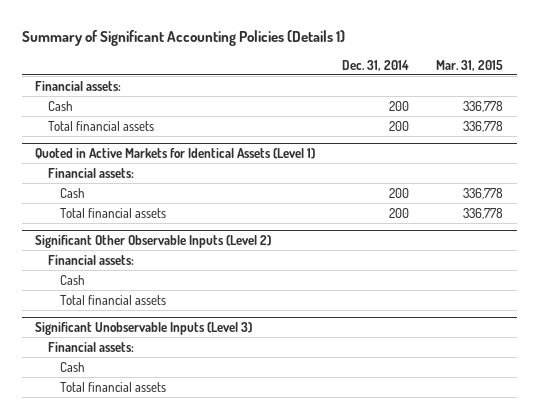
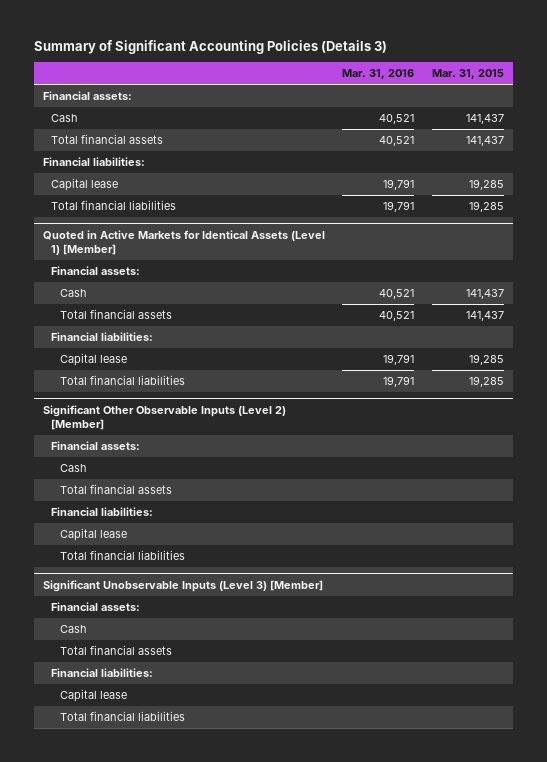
- Summary of Significant Accounting Policies (Details 1)
+ Summary of Significant Accounting Policies (Details 3)
- | Dec. 31, 2014 | Mar. 31, 2015
+ | Mar. 31, 2016 | Mar. 31, 2015
- Cash | 200 | 336,778
- Total financial assets | 200 | 336,778
- Quoted in Active Markets for Identical Assets (Level 1)
+ Cash | 40,521 | 141,437
+ Total financial assets | 40,521 | 141,437
+ Financial liabilities:
+ Capital lease | 19,791 | 19,285
+ Total financial liabilities | 19,791 | 19,285
+ Quoted in Active Markets for Identical Assets (Level 1) [Member]
- Cash | 200 | 336,778
- Total financial assets | 200 | 336,778
- Significant Other Observable Inputs (Level 2)
+ Cash | 40,521 | 141,437
+ Total financial assets | 40,521 | 141,437
+ Financial liabilities:
+ Capital lease | 19,791 | 19,285
+ Total financial liabilities | 19,791 | 19,285
+ Significant Other Observable Inputs (Level 2) [Member]
- Significant Unobservable Inputs (Level 3)
+ Financial liabilities:
+ Capital lease
+ Total financial liabilities
+ Significant Unobservable Inputs (Level 3) [Member]
+ Financial liabilities:
+ Capital lease
+ Total financial liabilities

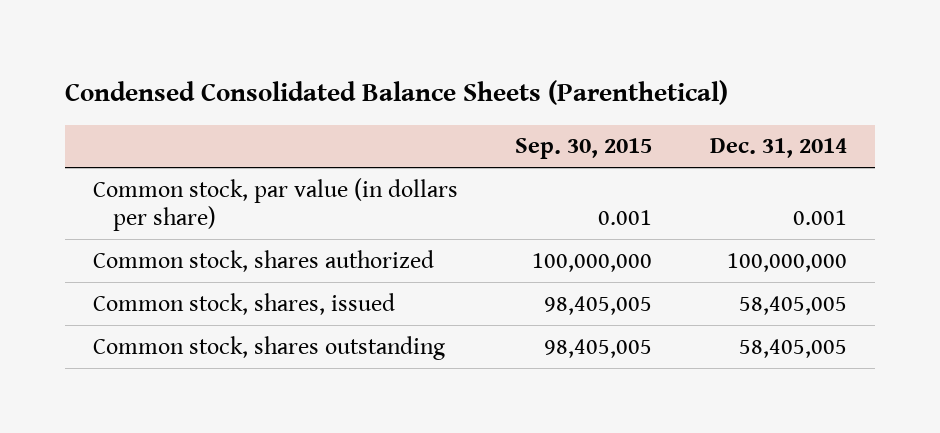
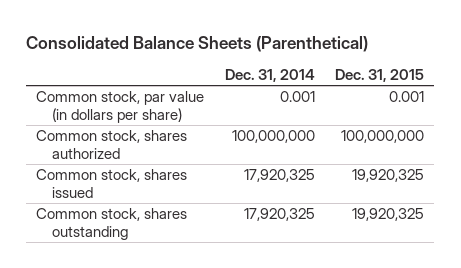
- Condensed Consolidated Balance Sheets (Parenthetical)
+ Consolidated Balance Sheets (Parenthetical)
- | Sep. 30, 2015 | Dec. 31, 2014
+ | Dec. 31, 2014 | Dec. 31, 2015
- Common stock, shares, issued | 98,405,005 | 58,405,005
- Common stock, shares outstanding | 98,405,005 | 58,405,005
+ Common stock, shares issued | 17,920,325 | 19,920,325
+ Common stock, shares outstanding | 17,920,325 | 19,920,325

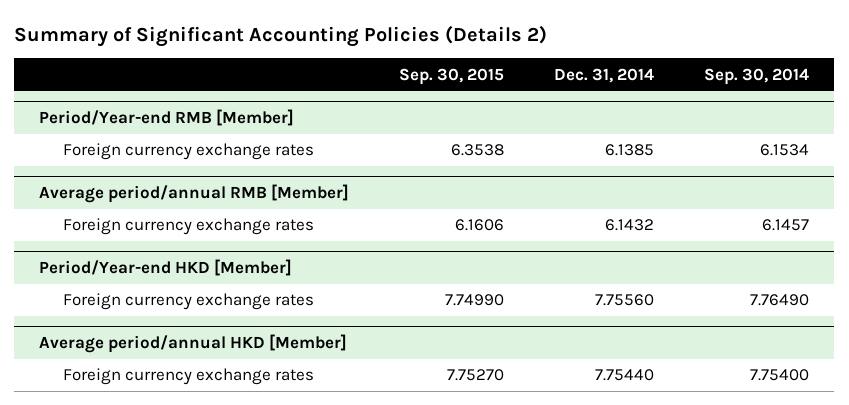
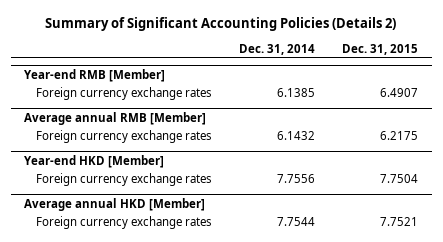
- | Sep. 30, 2015 | Dec. 31, 2014 | Sep. 30, 2014
+ | Dec. 31, 2014 | Dec. 31, 2015
- Period/Year-end RMB [Member]
+ Year-end RMB [Member]
- Average period/annual RMB [Member]
+ Average annual RMB [Member]
- Period/Year-end HKD [Member]
- Foreign currency exchange rates | 7.74990 | 7.75560 | 7.76490
- Average period/annual HKD [Member]
- Foreign currency exchange rates | 7.75270 | 7.75440 | 7.75400
+ Year-end HKD [Member]
+ Foreign currency exchange rates | 7.7556 | 7.7504
+ Average annual HKD [Member]
+ Foreign currency exchange rates | 7.7544 | 7.7521

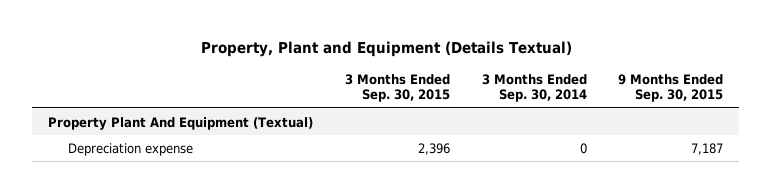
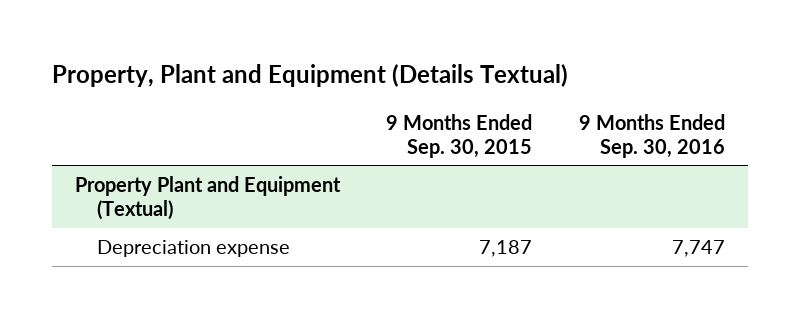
- | 3 Months Ended Sep. 30, 2015 | 3 Months Ended Sep. 30, 2014 | 9 Months Ended Sep. 30, 2015
+ | 9 Months Ended Sep. 30, 2015 | 9 Months Ended Sep. 30, 2016
- Property Plant And Equipment (Textual)
+ Property Plant and Equipment (Textual)

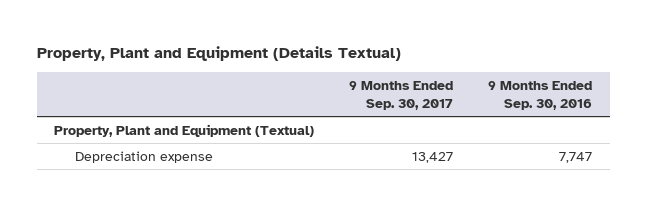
- | 9 Months Ended Sep. 30, 2015 | 9 Months Ended Sep. 30, 2016
+ | 9 Months Ended Sep. 30, 2017 | 9 Months Ended Sep. 30, 2016
- Property Plant and Equipment (Textual)
+ Property, Plant and Equipment (Textual)

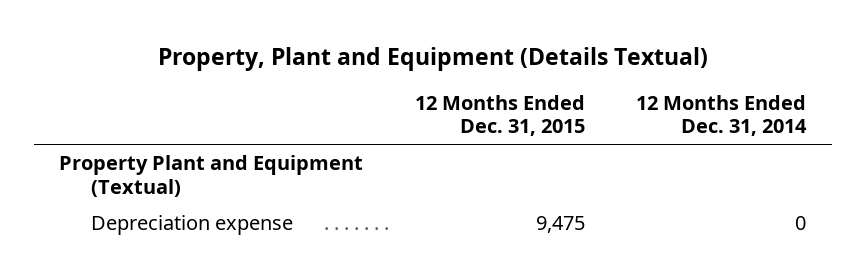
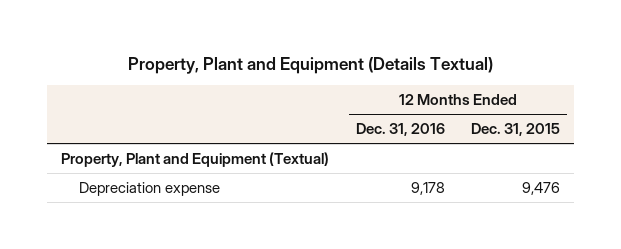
- | 12 Months Ended Dec. 31, 2015 | 12 Months Ended Dec. 31, 2014
+ | 12 Months Ended Dec. 31, 2016 | 12 Months Ended Dec. 31, 2015
- Property Plant and Equipment (Textual)
- Depreciation expense | 9,475 | 0
+ Property, Plant and Equipment (Textual)
+ Depreciation expense | 9,178 | 9,476

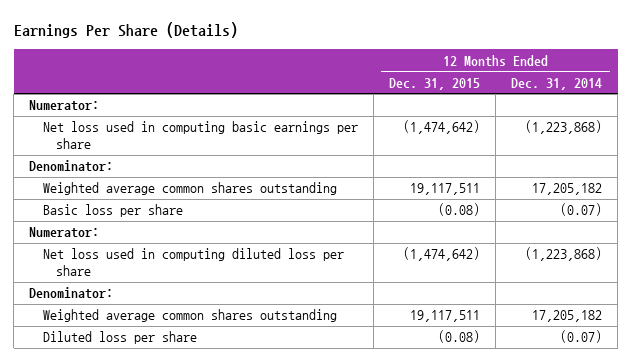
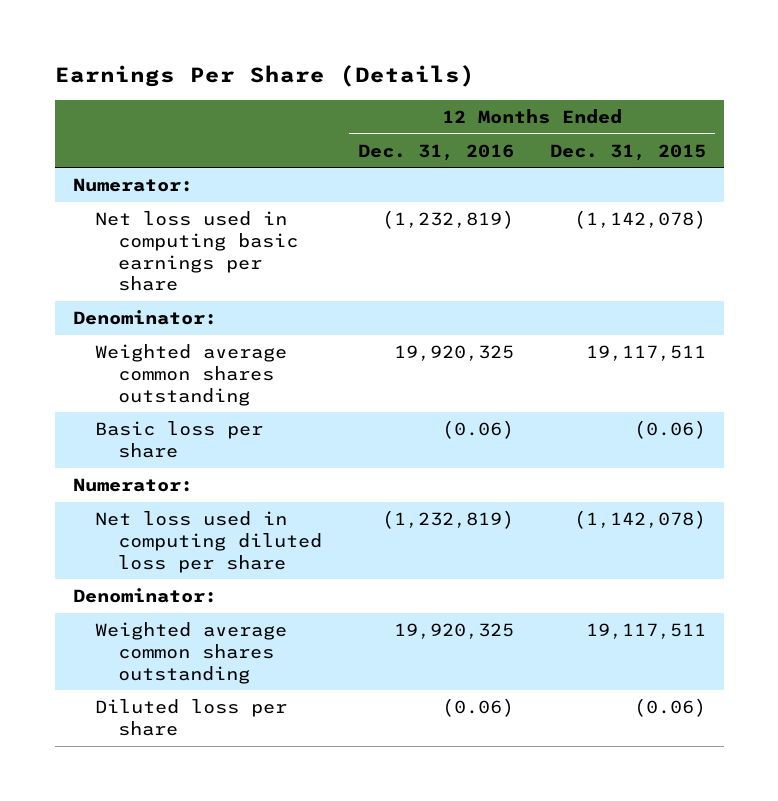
- | 12 Months Ended Dec. 31, 2015 | 12 Months Ended Dec. 31, 2014
+ | 12 Months Ended Dec. 31, 2016 | 12 Months Ended Dec. 31, 2015
- Net loss used in computing basic earnings per share | (1,474,642) | (1,223,868)
+ Net loss used in computing basic earnings per share | (1,232,819) | (1,142,078)
- Basic loss per share | (0.08) | (0.07)
+ Basic loss per share | (0.06) | (0.06)
- Net loss used in computing diluted loss per share | (1,474,642) | (1,223,868)
+ Net loss used in computing diluted loss per share | (1,232,819) | (1,142,078)
- Diluted loss per share | (0.08) | (0.07)
+ Diluted loss per share | (0.06) | (0.06)

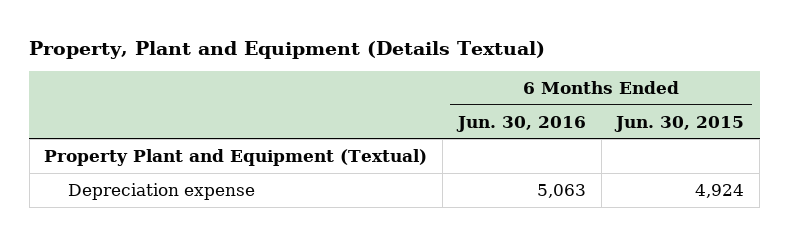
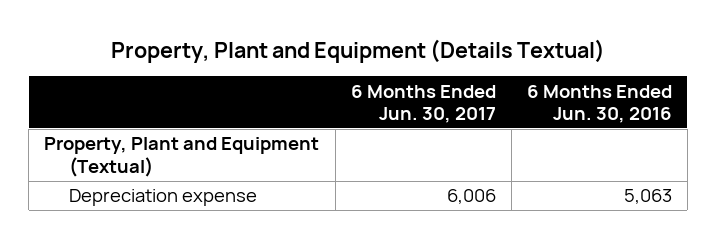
- | 6 Months Ended Jun. 30, 2016 | 6 Months Ended Jun. 30, 2015
+ | 6 Months Ended Jun. 30, 2017 | 6 Months Ended Jun. 30, 2016
- Property Plant and Equipment (Textual)
+ Property, Plant and Equipment (Textual)

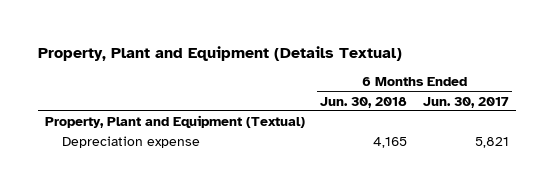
- | 6 Months Ended Jun. 30, 2017 | 6 Months Ended Jun. 30, 2016
+ | 6 Months Ended Jun. 30, 2018 | 6 Months Ended Jun. 30, 2017
- Depreciation expense | 6,006 | 5,063
+ Depreciation expense | 4,165 | 5,821

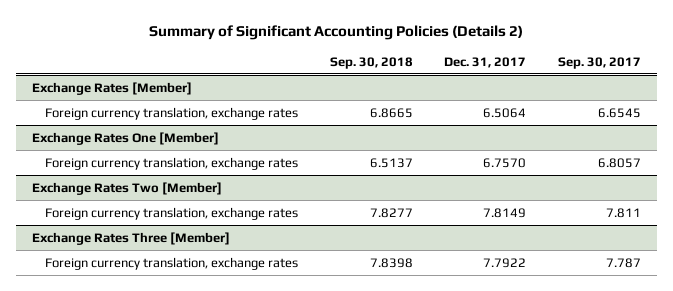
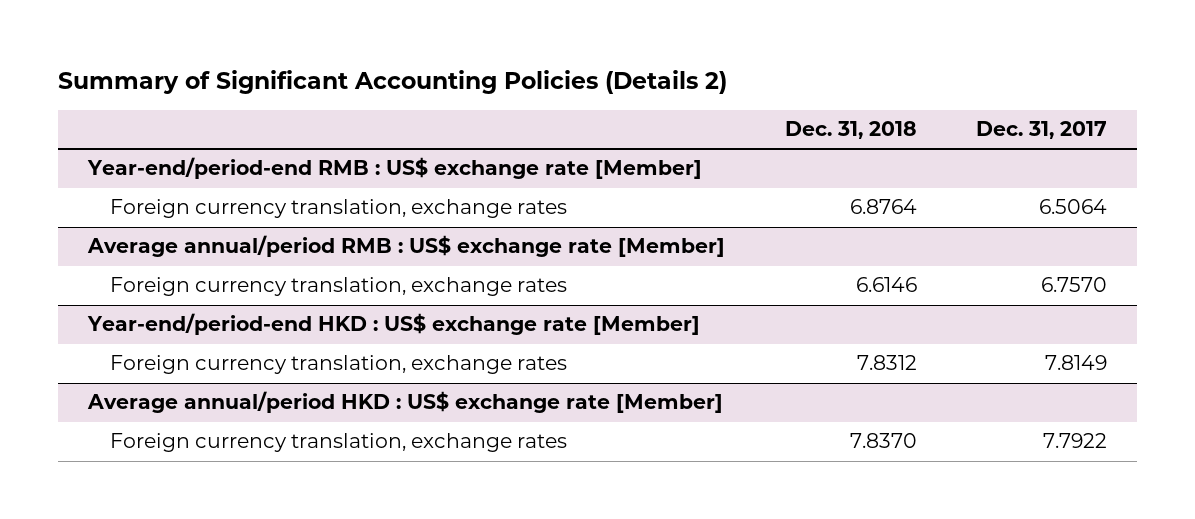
- | Sep. 30, 2018 | Dec. 31, 2017 | Sep. 30, 2017
+ | Dec. 31, 2018 | Dec. 31, 2017
- Exchange Rates [Member]
+ Year-end/period-end RMB : US$ exchange rate [Member]
- Exchange Rates One [Member]
+ Average annual/period RMB : US$ exchange rate [Member]
- Exchange Rates Two [Member]
+ Year-end/period-end HKD : US$ exchange rate [Member]
- Exchange Rates Three [Member]
+ Average annual/period HKD : US$ exchange rate [Member]

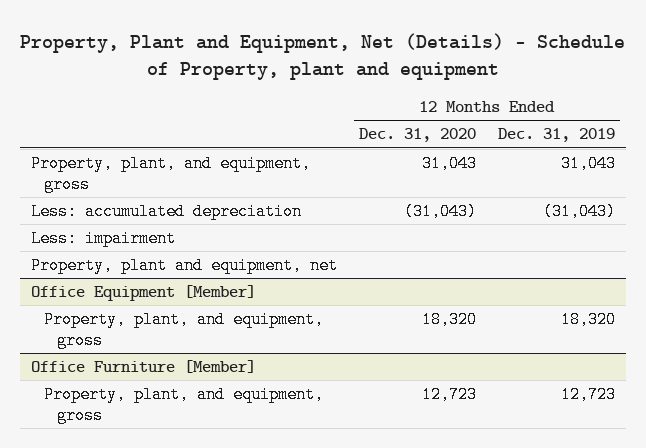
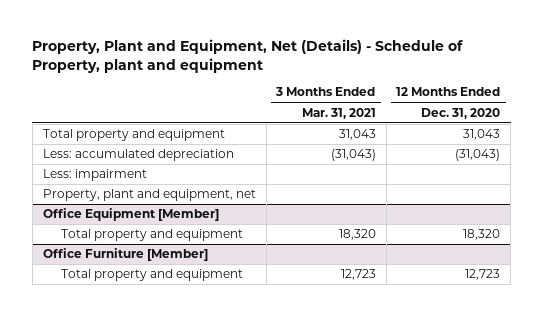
- | 12 Months Ended Dec. 31, 2020 | 12 Months Ended Dec. 31, 2019
+ | 3 Months Ended Mar. 31, 2021 | 12 Months Ended Dec. 31, 2020
- Property, plant, and equipment, gross | 31,043 | 31,043
+ Total property and equipment | 31,043 | 31,043
@ Office Equipment [Member]
- Property, plant, and equipment, gross | 18,320 | 18,320
+ Total property and equipment | 18,320 | 18,320
@ Office Furniture [Member]
- Property, plant, and equipment, gross | 12,723 | 12,723
+ Total property and equipment | 12,723 | 12,723

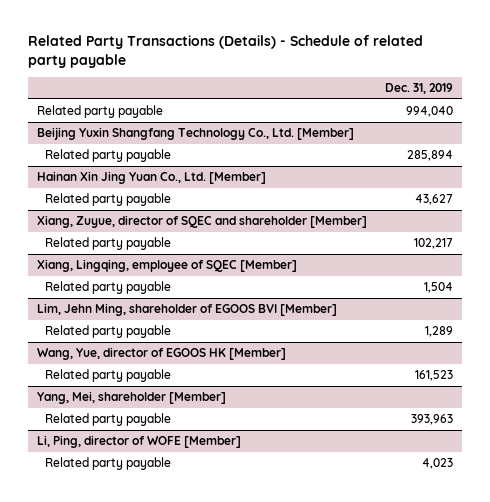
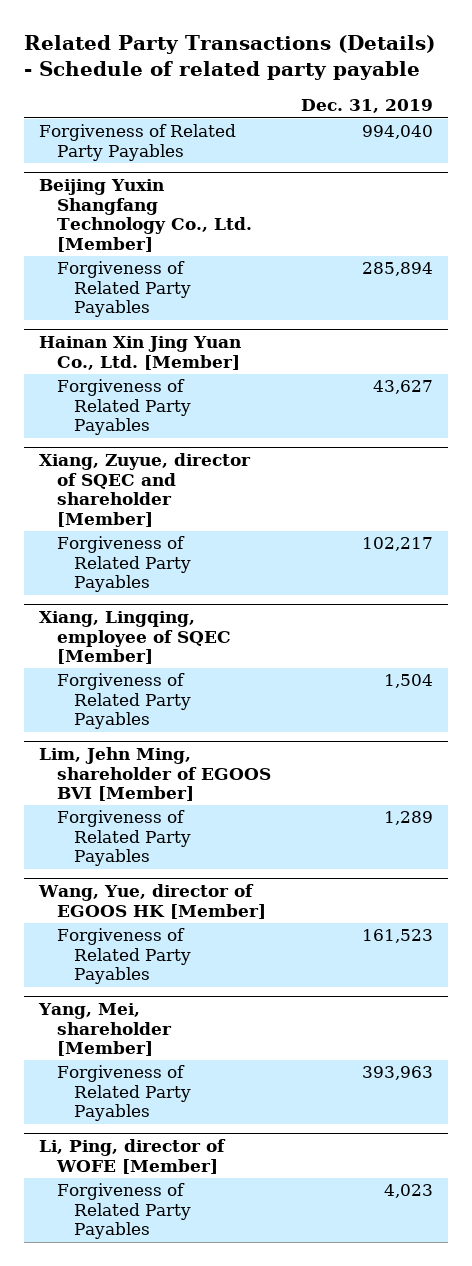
- Related party payable | 994,040
+ Forgiveness of Related Party Payables | 994,040
@ Beijing Yuxin Shangfang Technology Co., Ltd. [Member]
- Related party payable | 285,894
+ Forgiveness of Related Party Payables | 285,894
@ Hainan Xin Jing Yuan Co., Ltd. [Member]
- Related party payable | 43,627
+ Forgiveness of Related Party Payables | 43,627
@ Xiang, Zuyue, director of SQEC and shareholder [Member]
- Related party payable | 102,217
+ Forgiveness of Related Party Payables | 102,217
@ Xiang, Lingqing, employee of SQEC [Member]
- Related party payable | 1,504
+ Forgiveness of Related Party Payables | 1,504
@ Lim, Jehn Ming, shareholder of EGOOS BVI [Member]
- Related party payable | 1,289
+ Forgiveness of Related Party Payables | 1,289
@ Wang, Yue, director of EGOOS HK [Member]
- Related party payable | 161,523
+ Forgiveness of Related Party Payables | 161,523
@ Yang, Mei, shareholder [Member]
- Related party payable | 393,963
+ Forgiveness of Related Party Payables | 393,963
@ Li, Ping, director of WOFE [Member]
- Related party payable | 4,023
+ Forgiveness of Related Party Payables | 4,023

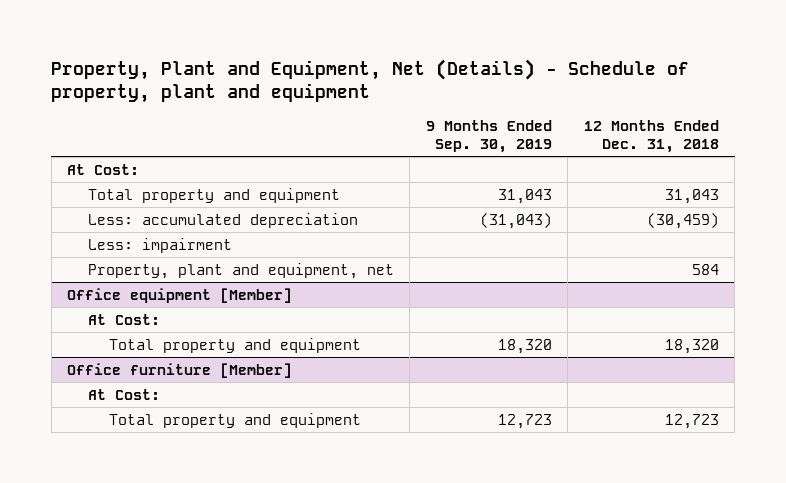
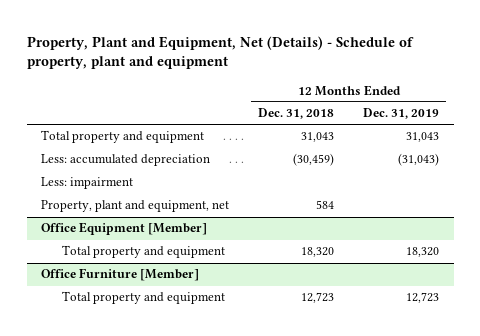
- | 9 Months Ended Sep. 30, 2019 | 12 Months Ended Dec. 31, 2018
+ | 12 Months Ended Dec. 31, 2018 | 12 Months Ended Dec. 31, 2019
- At Cost:
- Office equipment [Member]
- At Cost:
+ Office Equipment [Member]
- Office furniture [Member]
- At Cost:
+ Office Furniture [Member]

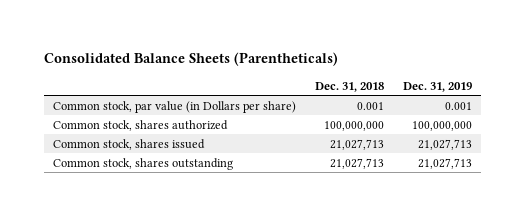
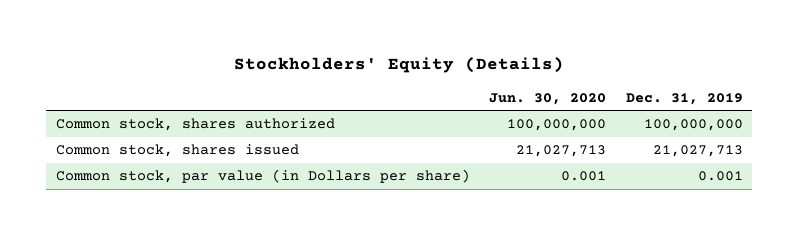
- Consolidated Balance Sheets (Parentheticals)
+ Stockholders' Equity (Details)
- | Dec. 31, 2018 | Dec. 31, 2019
+ | Jun. 30, 2020 | Dec. 31, 2019
- Common stock, shares outstanding | 21,027,713 | 21,027,713
moved down: Common stock, par value (in Dollars per share) | 0.001 | 0.001

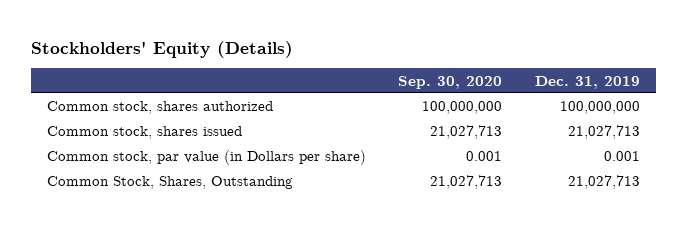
- | Jun. 30, 2020 | Dec. 31, 2019
+ | Sep. 30, 2020 | Dec. 31, 2019
+ Common Stock, Shares, Outstanding | 21,027,713 | 21,027,713

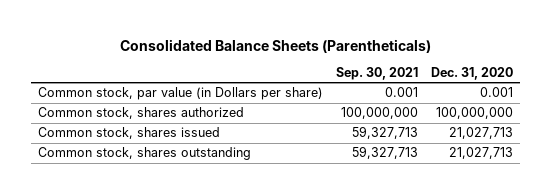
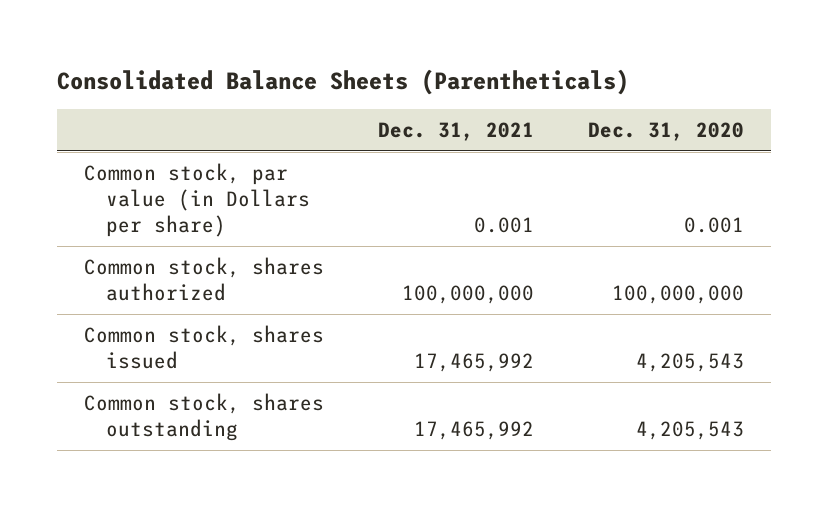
- | Sep. 30, 2021 | Dec. 31, 2020
+ | Dec. 31, 2021 | Dec. 31, 2020
- Common stock, shares issued | 59,327,713 | 21,027,713
- Common stock, shares outstanding | 59,327,713 | 21,027,713
+ Common stock, shares issued | 17,465,992 | 4,205,543
+ Common stock, shares outstanding | 17,465,992 | 4,205,543

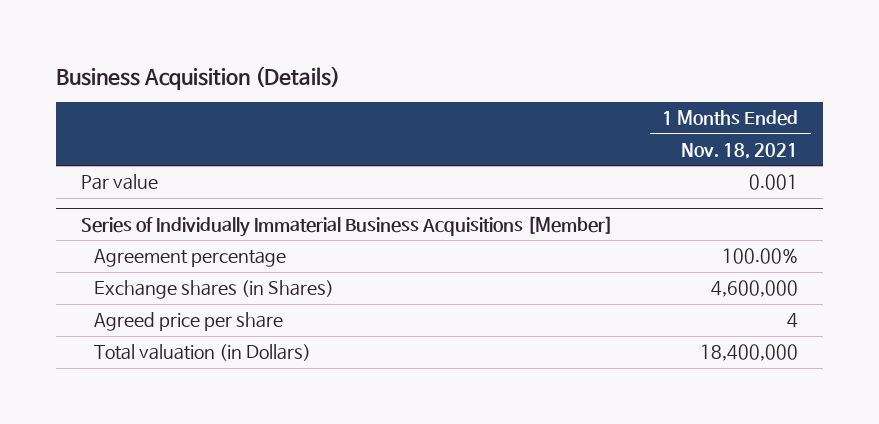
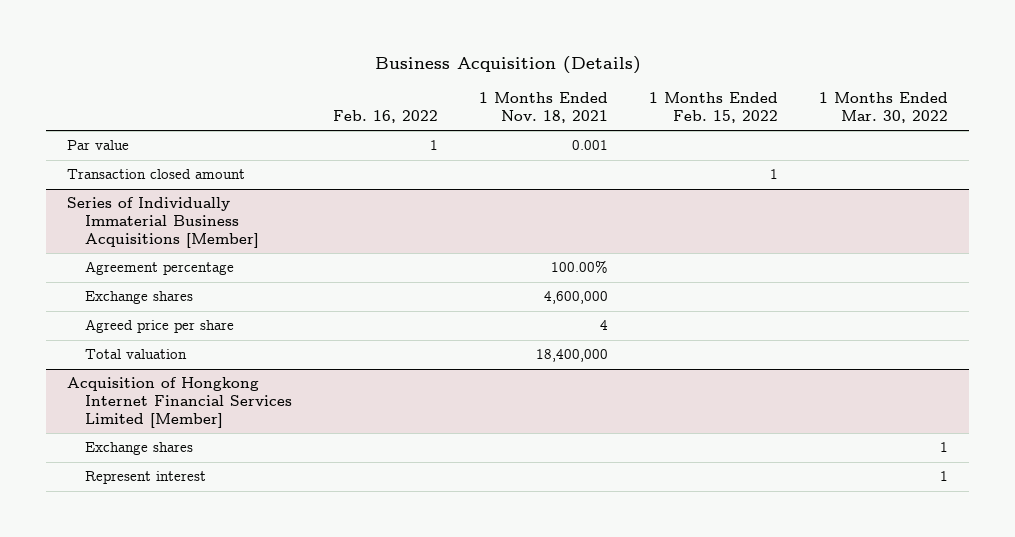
- | 1 Months Ended Nov. 18, 2021
+ | Feb. 16, 2022 | 1 Months Ended Nov. 18, 2021 | 1 Months Ended Feb. 15, 2022 | 1 Months Ended Mar. 30, 2022
+ Transaction closed amount | | | 1 |
@ Series of Individually Immaterial Business Acquisitions [Member]
- Exchange shares (in Shares) | 4,600,000
+ Exchange shares | | 4,600,000 | |
- Total valuation (in Dollars) | 18,400,000
+ Total valuation | | 18,400,000 | |
+ Acquisition of Hongkong Internet Financial Services Limited [Member]
+ Exchange shares | | | | 1
+ Represent interest | | | | 1

